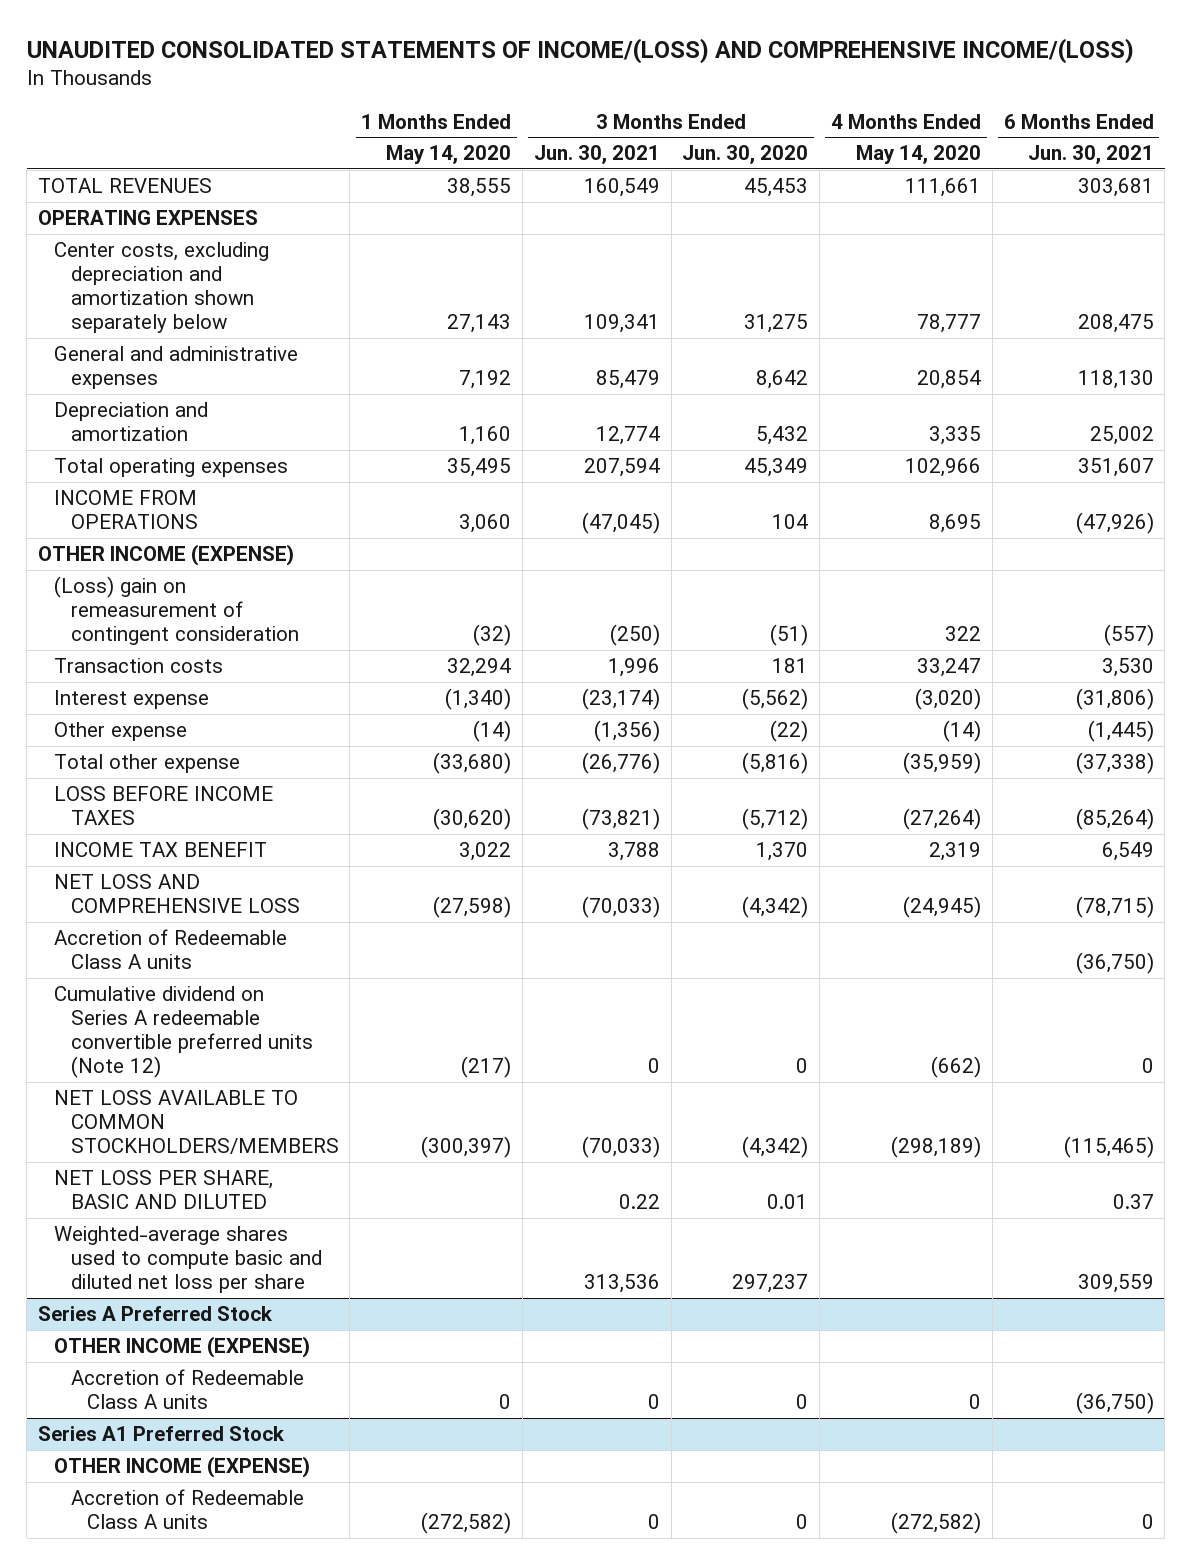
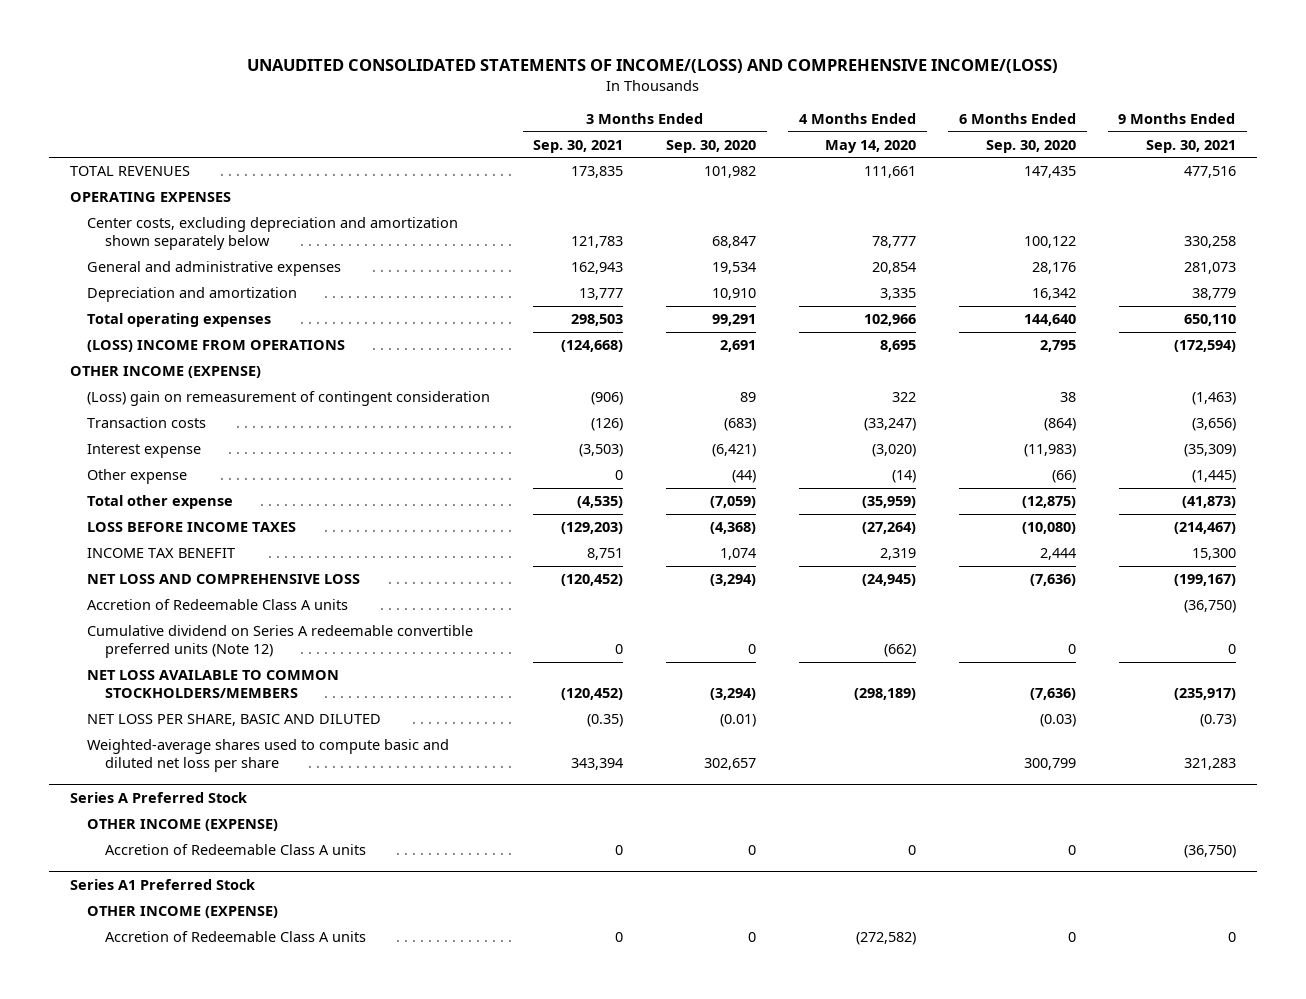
- | 1 Months Ended May 14, 2020 | 3 Months Ended Jun. 30, 2021 | 3 Months Ended Jun. 30, 2020 | 4 Months Ended May 14, 2020 | 6 Months Ended Jun. 30, 2021
+ | 3 Months Ended Sep. 30, 2021 | 3 Months Ended Sep. 30, 2020 | 4 Months Ended May 14, 2020 | 6 Months Ended Sep. 30, 2020 | 9 Months Ended Sep. 30, 2021
- INCOME FROM OPERATIONS | 3,060 | (47,045) | 104 | 8,695 | (47,926)
+ (LOSS) INCOME FROM OPERATIONS | (124,668) | 2,691 | 8,695 | 2,795 | (172,594)
- Transaction costs | 32,294 | 1,996 | 181 | 33,247 | 3,530
+ Transaction costs | (126) | (683) | (33,247) | (864) | (3,656)

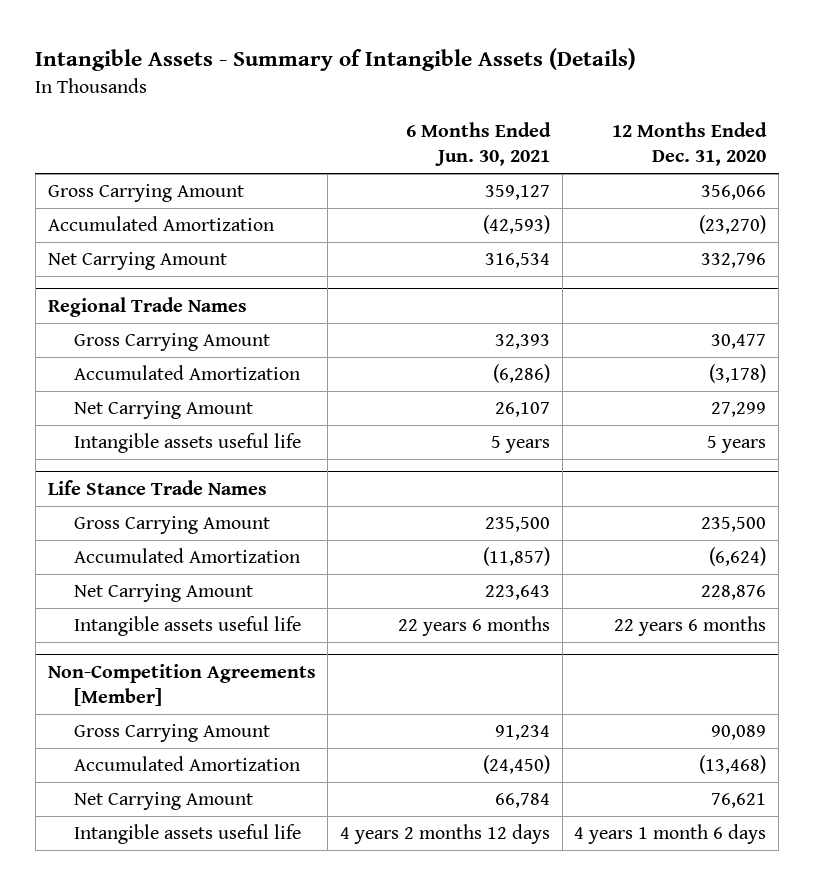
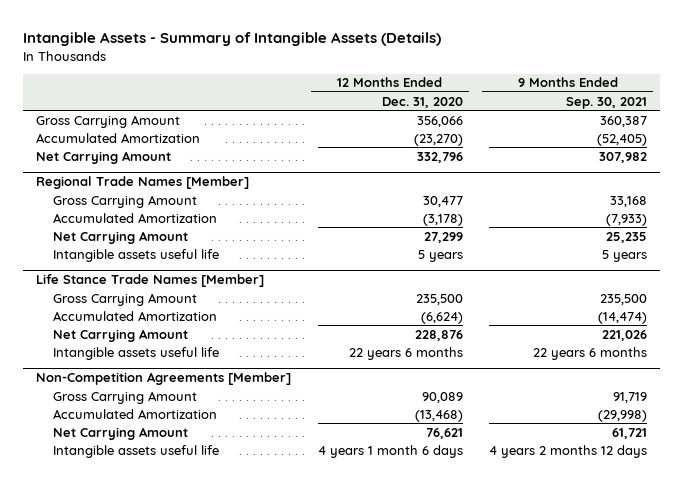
- | 6 Months Ended Jun. 30, 2021 | 12 Months Ended Dec. 31, 2020
+ | 12 Months Ended Dec. 31, 2020 | 9 Months Ended Sep. 30, 2021
- Regional Trade Names
+ Regional Trade Names [Member]
- Life Stance Trade Names
+ Life Stance Trade Names [Member]

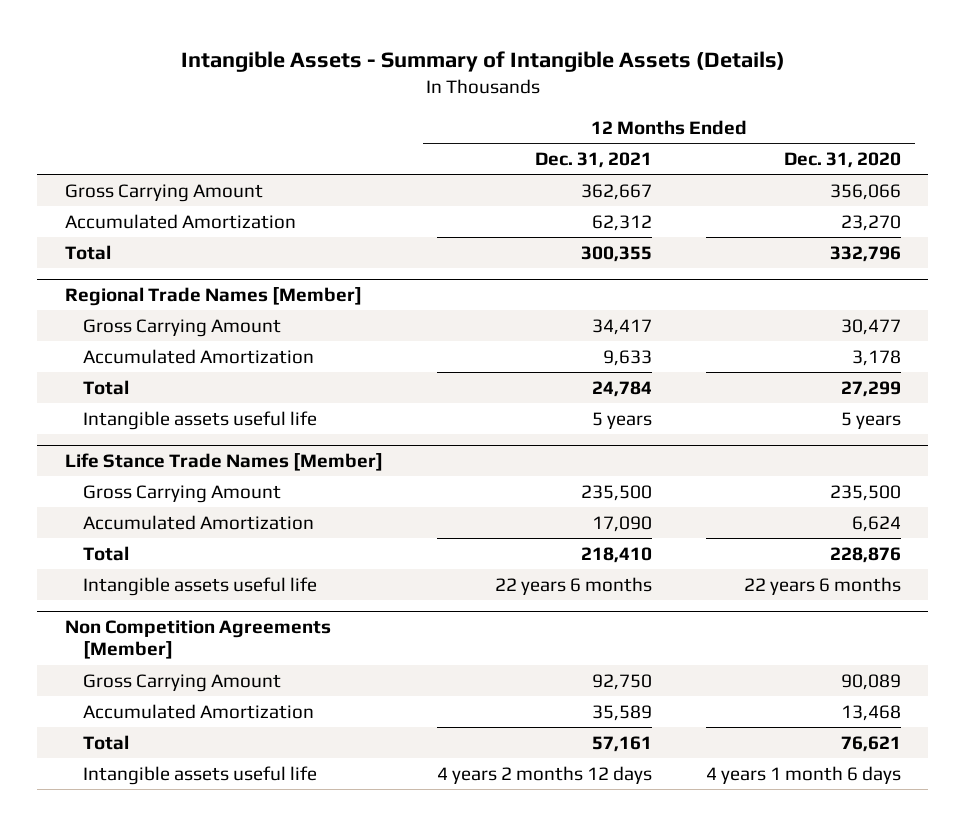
- | 12 Months Ended Dec. 31, 2020 | 9 Months Ended Sep. 30, 2021
+ | 12 Months Ended Dec. 31, 2021 | 12 Months Ended Dec. 31, 2020
- Accumulated Amortization | (23,270) | (52,405)
- Net Carrying Amount | 332,796 | 307,982
+ Accumulated Amortization | 62,312 | 23,270
+ Total | 300,355 | 332,796
@ Regional Trade Names [Member]
- Accumulated Amortization | (3,178) | (7,933)
- Net Carrying Amount | 27,299 | 25,235
+ Accumulated Amortization | 9,633 | 3,178
+ Total | 24,784 | 27,299
@ Life Stance Trade Names [Member]
- Accumulated Amortization | (6,624) | (14,474)
- Net Carrying Amount | 228,876 | 221,026
+ Accumulated Amortization | 17,090 | 6,624
+ Total | 218,410 | 228,876
- Non-Competition Agreements [Member]
+ Non Competition Agreements [Member]
- Accumulated Amortization | (13,468) | (29,998)
- Net Carrying Amount | 76,621 | 61,721
+ Accumulated Amortization | 35,589 | 13,468
+ Total | 57,161 | 76,621

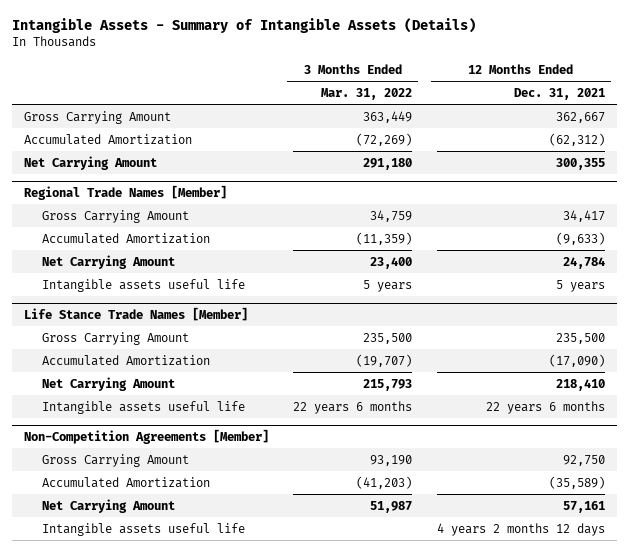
- | 12 Months Ended Dec. 31, 2021 | 12 Months Ended Dec. 31, 2020
+ | 3 Months Ended Mar. 31, 2022 | 12 Months Ended Dec. 31, 2021
- Accumulated Amortization | 62,312 | 23,270
- Total | 300,355 | 332,796
+ Accumulated Amortization | (72,269) | (62,312)
+ Net Carrying Amount | 291,180 | 300,355
@ Regional Trade Names [Member]
- Accumulated Amortization | 9,633 | 3,178
- Total | 24,784 | 27,299
+ Accumulated Amortization | (11,359) | (9,633)
+ Net Carrying Amount | 23,400 | 24,784
@ Life Stance Trade Names [Member]
- Accumulated Amortization | 17,090 | 6,624
- Total | 218,410 | 228,876
+ Accumulated Amortization | (19,707) | (17,090)
+ Net Carrying Amount | 215,793 | 218,410
- Non Competition Agreements [Member]
+ Non-Competition Agreements [Member]
- Accumulated Amortization | 35,589 | 13,468
- Total | 57,161 | 76,621
+ Accumulated Amortization | (41,203) | (35,589)
+ Net Carrying Amount | 51,987 | 57,161

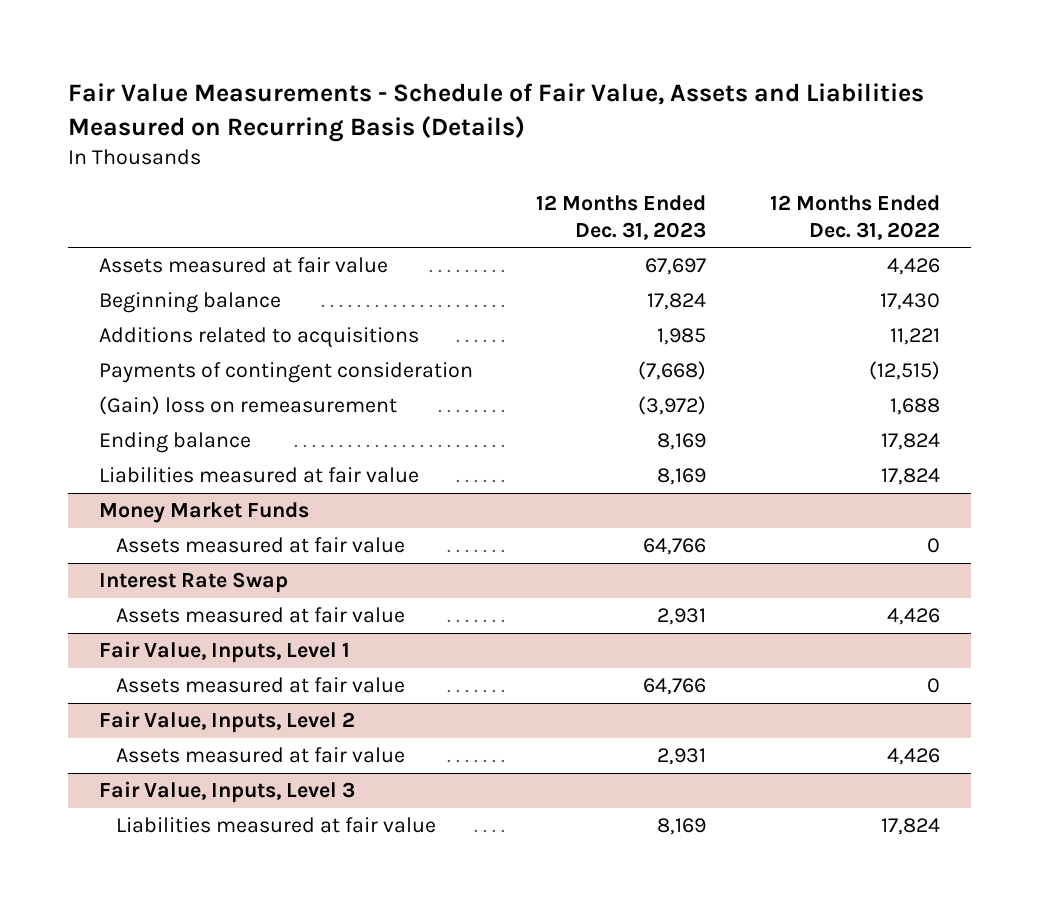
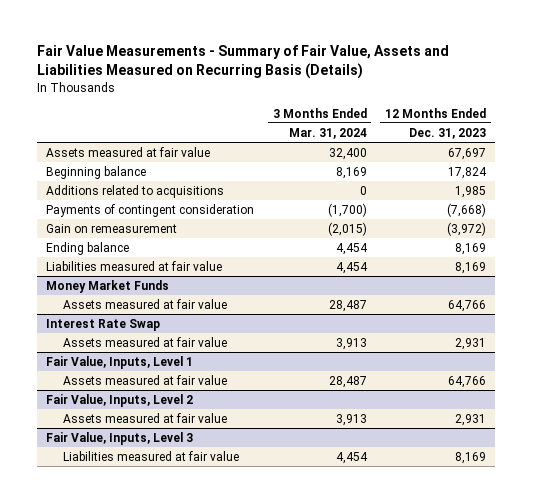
- Fair Value Measurements - Schedule of Fair Value, Assets and Liabilities Measured on Recurring Basis (Details)
+ Fair Value Measurements - Summary of Fair Value, Assets and Liabilities Measured on Recurring Basis (Details)
- | 12 Months Ended Dec. 31, 2023 | 12 Months Ended Dec. 31, 2022
+ | 3 Months Ended Mar. 31, 2024 | 12 Months Ended Dec. 31, 2023
- (Gain) loss on remeasurement | (3,972) | 1,688
+ Gain on remeasurement | (2,015) | (3,972)

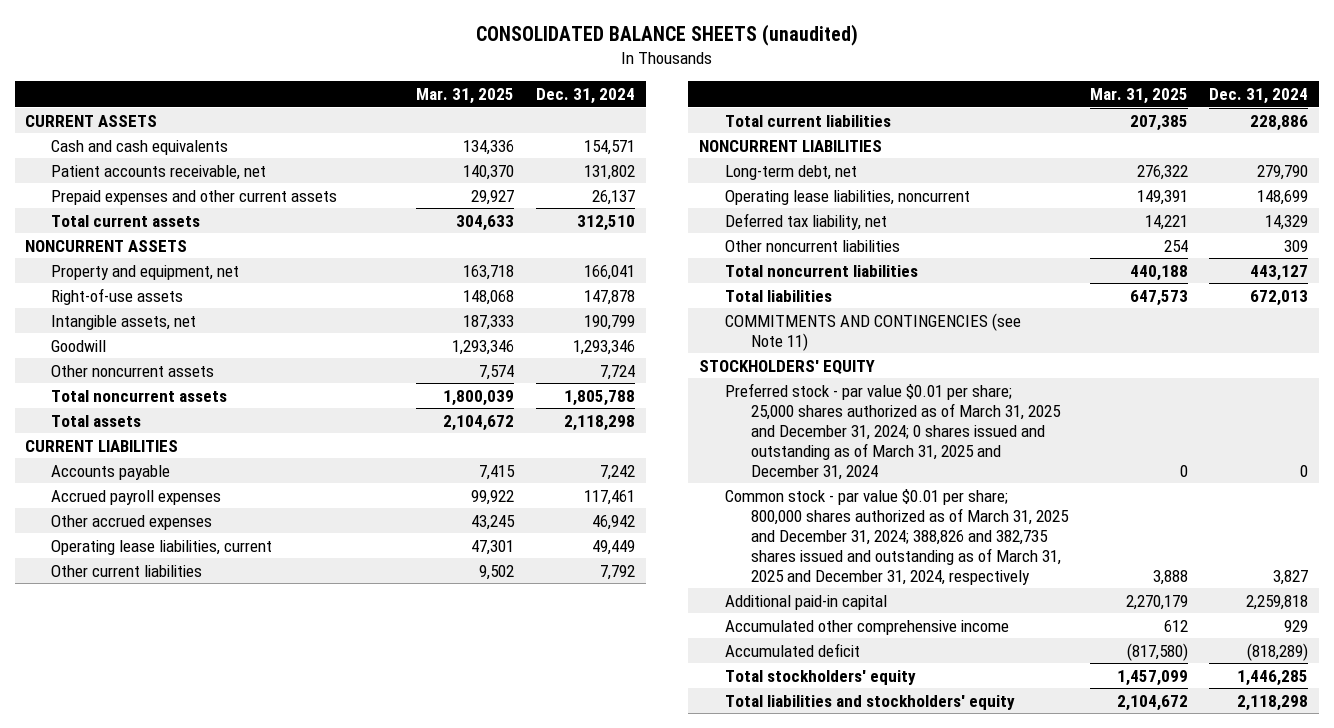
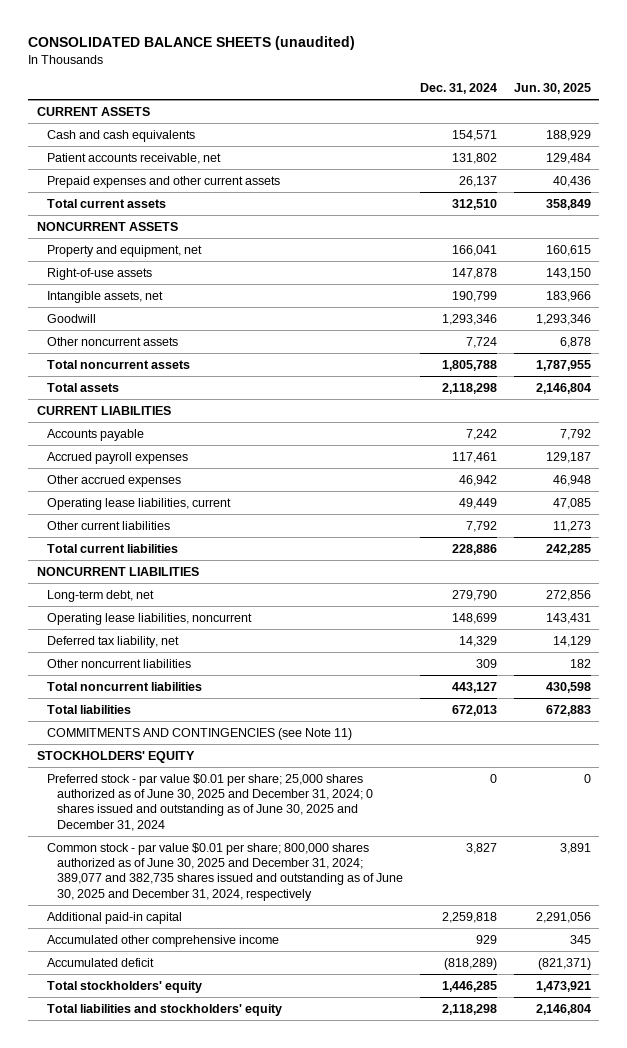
- | Mar. 31, 2025 | Dec. 31, 2024
+ | Dec. 31, 2024 | Jun. 30, 2025
- Preferred stock - par value $0.01 per share; 25,000 shares authorized as of March 31, 2025 and December 31, 2024; 0 shares issued and outstanding as of March 31, 2025 and December 31, 2024 | 0 | 0
- Common stock - par value $0.01 per share; 800,000 shares authorized as of March 31, 2025 and December 31, 2024; 388,826 and 382,735 shares issued and outstanding as of March 31, 2025 and December 31, 2024, respectively | 3,888 | 3,827
+ Preferred stock - par value $0.01 per share; 25,000 shares authorized as of June 30, 2025 and December 31, 2024; 0 shares issued and outstanding as of June 30, 2025 and December 31, 2024 | 0 | 0
+ Common stock - par value $0.01 per share; 800,000 shares authorized as of June 30, 2025 and December 31, 2024; 389,077 and 382,735 shares issued and outstanding as of June 30, 2025 and December 31, 2024, respectively | 3,827 | 3,891

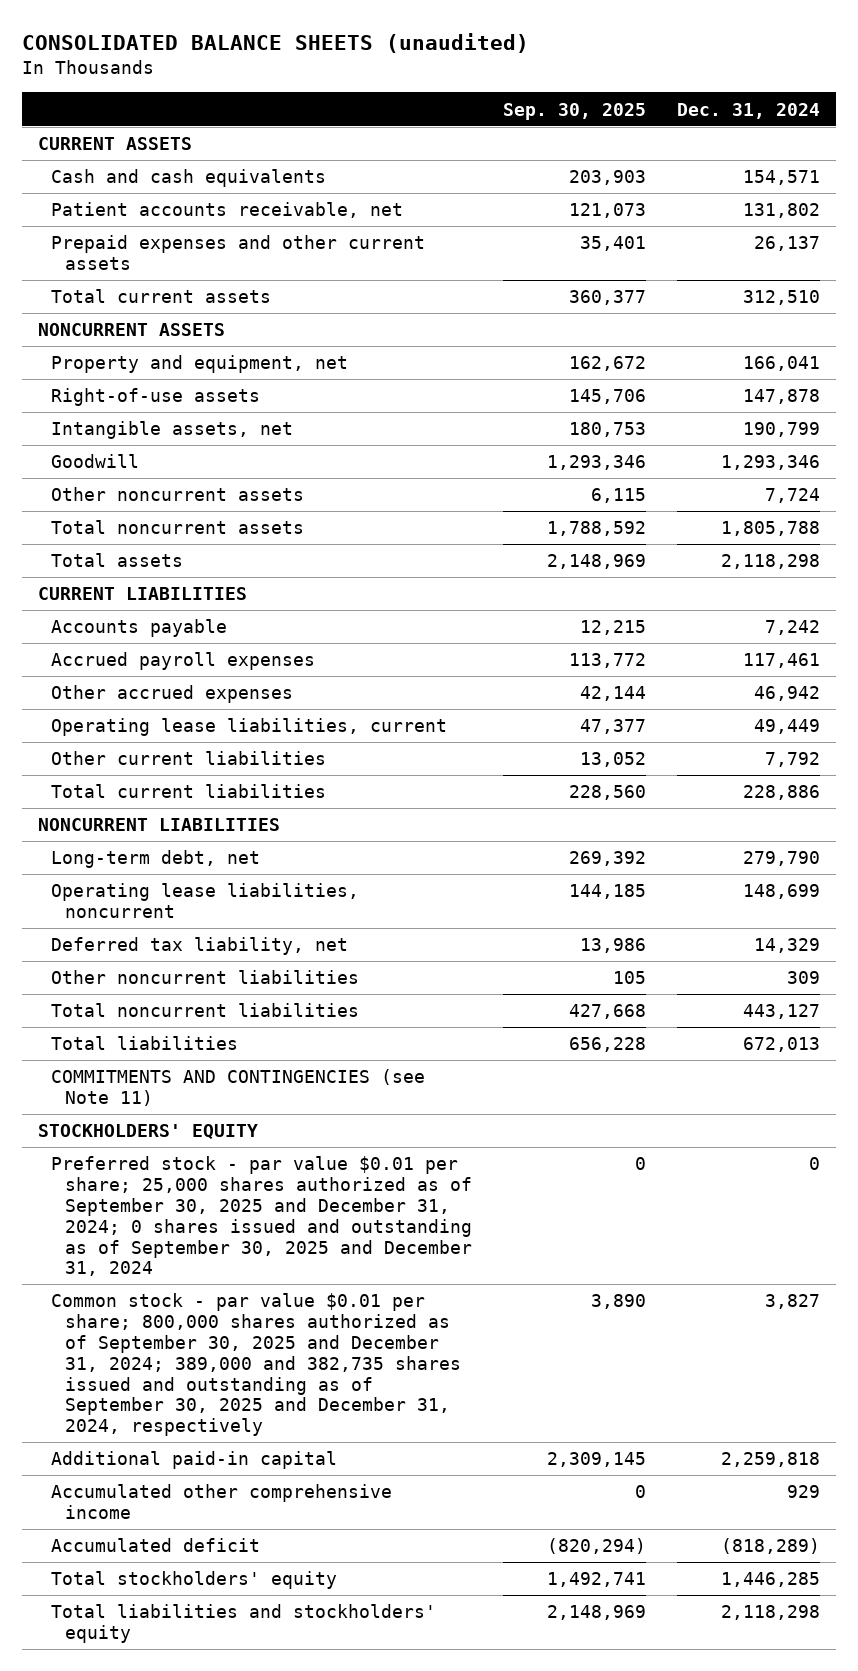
- | Dec. 31, 2024 | Jun. 30, 2025
+ | Sep. 30, 2025 | Dec. 31, 2024
- Preferred stock - par value $0.01 per share; 25,000 shares authorized as of June 30, 2025 and December 31, 2024; 0 shares issued and outstanding as of June 30, 2025 and December 31, 2024 | 0 | 0
- Common stock - par value $0.01 per share; 800,000 shares authorized as of June 30, 2025 and December 31, 2024; 389,077 and 382,735 shares issued and outstanding as of June 30, 2025 and December 31, 2024, respectively | 3,827 | 3,891
+ Preferred stock - par value $0.01 per share; 25,000 shares authorized as of September 30, 2025 and December 31, 2024; 0 shares issued and outstanding as of September 30, 2025 and December 31, 2024 | 0 | 0
+ Common stock - par value $0.01 per share; 800,000 shares authorized as of September 30, 2025 and December 31, 2024; 389,000 and 382,735 shares issued and outstanding as of September 30, 2025 and December 31, 2024, respectively | 3,890 | 3,827

